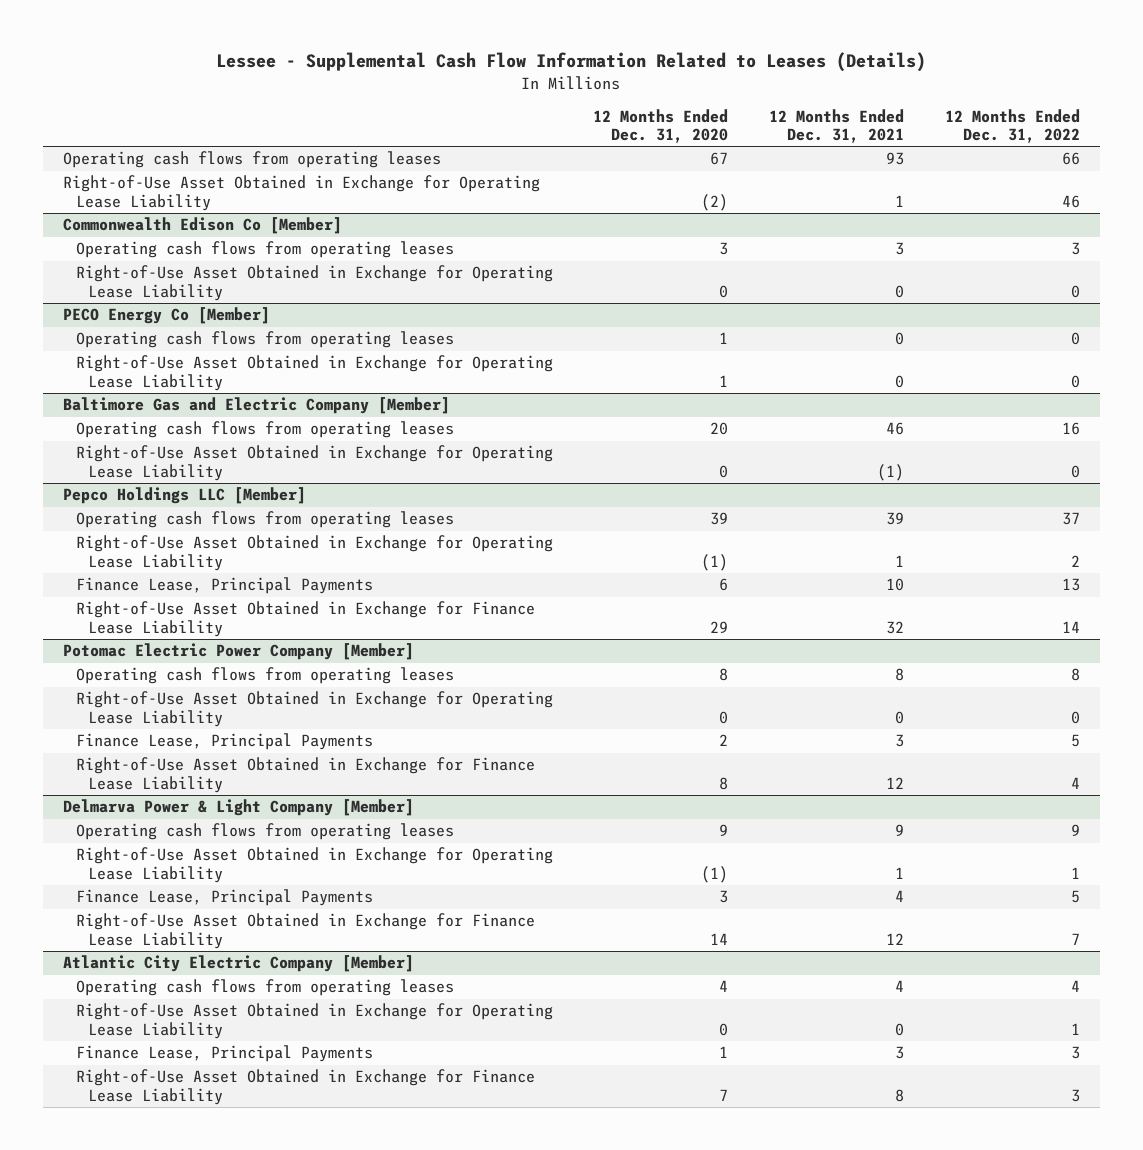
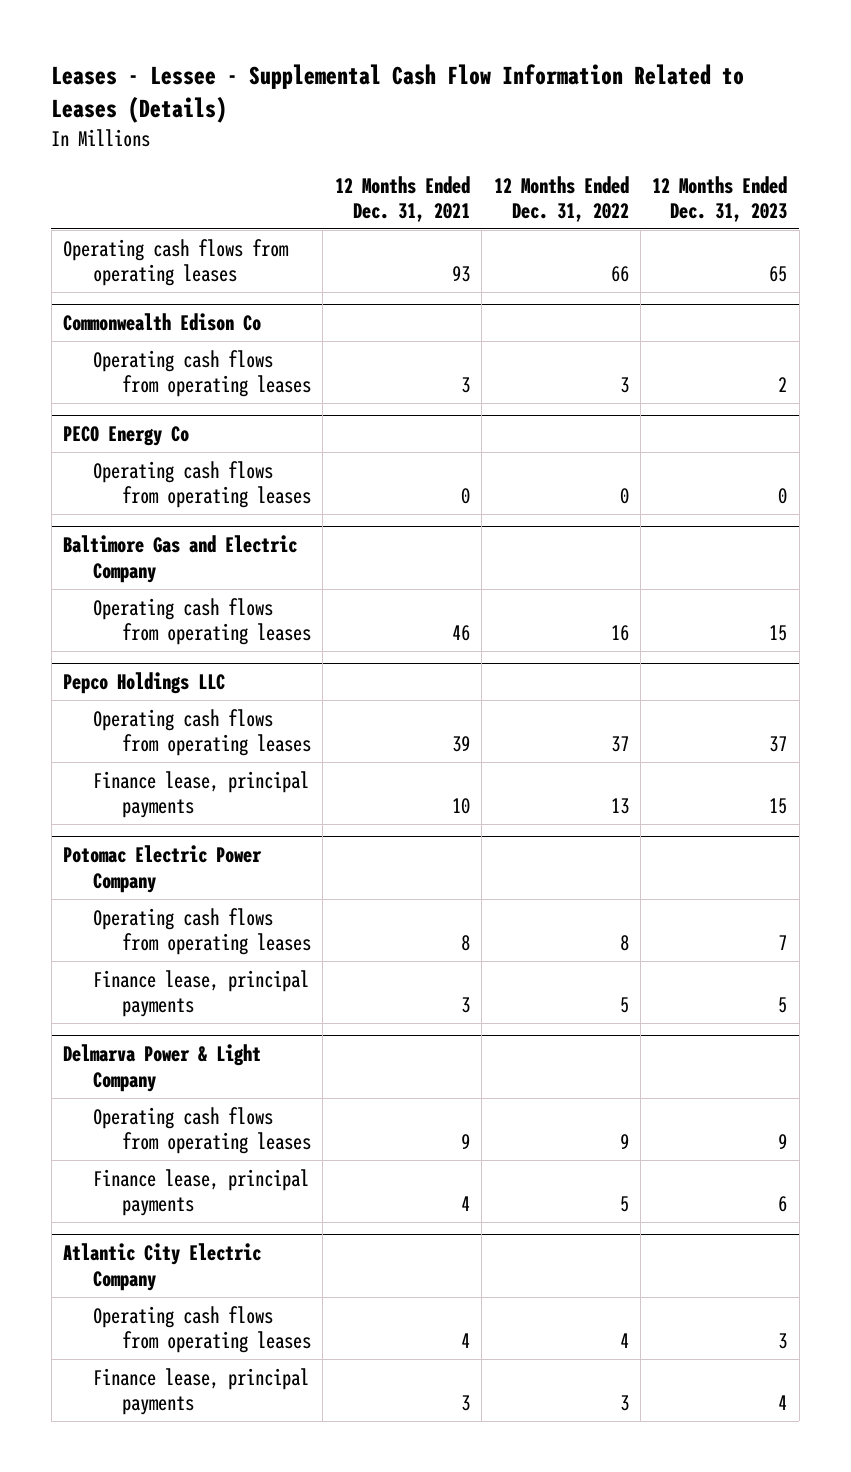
- Lessee - Supplemental Cash Flow Information Related to Leases (Details)
+ Leases - Lessee - Supplemental Cash Flow Information Related to Leases (Details)
- | 12 Months Ended Dec. 31, 2020 | 12 Months Ended Dec. 31, 2021 | 12 Months Ended Dec. 31, 2022
+ | 12 Months Ended Dec. 31, 2021 | 12 Months Ended Dec. 31, 2022 | 12 Months Ended Dec. 31, 2023
- Right-of-Use Asset Obtained in Exchange for Operating Lease Liability | (2) | 1 | 46
- Commonwealth Edison Co [Member]
+ Commonwealth Edison Co
- Right-of-Use Asset Obtained in Exchange for Operating Lease Liability | 0 | 0 | 0
- PECO Energy Co [Member]
+ PECO Energy Co
- Right-of-Use Asset Obtained in Exchange for Operating Lease Liability | 1 | 0 | 0
- Baltimore Gas and Electric Company [Member]
+ Baltimore Gas and Electric Company
- Right-of-Use Asset Obtained in Exchange for Operating Lease Liability | 0 | (1) | 0
- Pepco Holdings LLC [Member]
+ Pepco Holdings LLC
- Right-of-Use Asset Obtained in Exchange for Operating Lease Liability | (1) | 1 | 2
- Finance Lease, Principal Payments | 6 | 10 | 13
- Right-of-Use Asset Obtained in Exchange for Finance Lease Liability | 29 | 32 | 14
- Potomac Electric Power Company [Member]
+ Finance lease, principal payments | 10 | 13 | 15
+ Potomac Electric Power Company
- Right-of-Use Asset Obtained in Exchange for Operating Lease Liability | 0 | 0 | 0
- Finance Lease, Principal Payments | 2 | 3 | 5
- Right-of-Use Asset Obtained in Exchange for Finance Lease Liability | 8 | 12 | 4
- Delmarva Power & Light Company [Member]
+ Finance lease, principal payments | 3 | 5 | 5
+ Delmarva Power & Light Company
- Right-of-Use Asset Obtained in Exchange for Operating Lease Liability | (1) | 1 | 1
- Finance Lease, Principal Payments | 3 | 4 | 5
- Right-of-Use Asset Obtained in Exchange for Finance Lease Liability | 14 | 12 | 7
- Atlantic City Electric Company [Member]
+ Finance lease, principal payments | 4 | 5 | 6
+ Atlantic City Electric Company
- Right-of-Use Asset Obtained in Exchange for Operating Lease Liability | 0 | 0 | 1
- Finance Lease, Principal Payments | 1 | 3 | 3
- Right-of-Use Asset Obtained in Exchange for Finance Lease Liability | 7 | 8 | 3
+ Finance lease, principal payments | 3 | 3 | 4

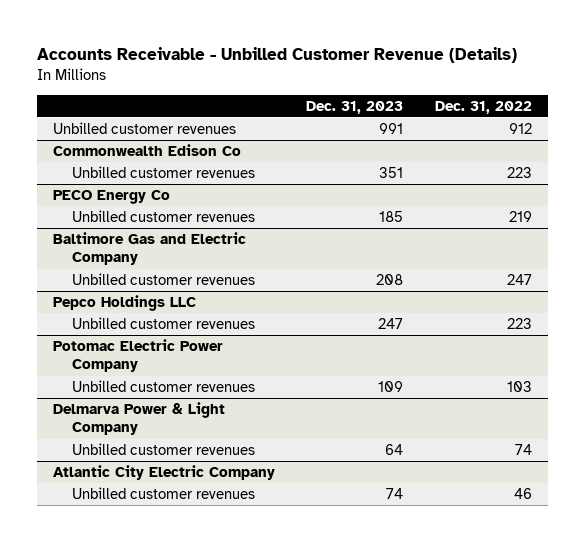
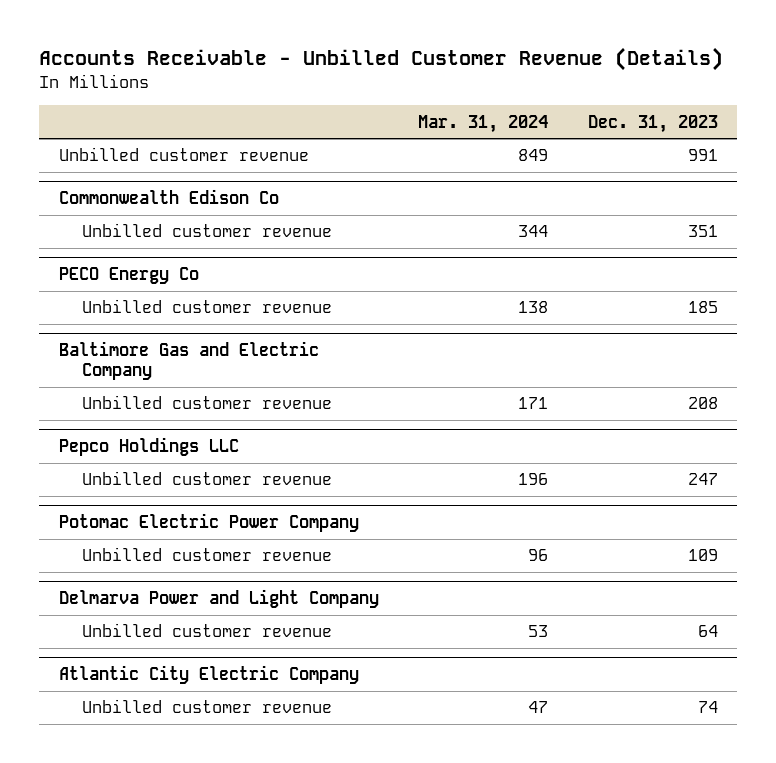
- | Dec. 31, 2023 | Dec. 31, 2022
+ | Mar. 31, 2024 | Dec. 31, 2023
- Unbilled customer revenues | 991 | 912
+ Unbilled customer revenue | 849 | 991
@ Commonwealth Edison Co
- Unbilled customer revenues | 351 | 223
+ Unbilled customer revenue | 344 | 351
@ PECO Energy Co
- Unbilled customer revenues | 185 | 219
+ Unbilled customer revenue | 138 | 185
@ Baltimore Gas and Electric Company
- Unbilled customer revenues | 208 | 247
+ Unbilled customer revenue | 171 | 208
@ Pepco Holdings LLC
- Unbilled customer revenues | 247 | 223
+ Unbilled customer revenue | 196 | 247
@ Potomac Electric Power Company
- Unbilled customer revenues | 109 | 103
- Delmarva Power & Light Company
- Unbilled customer revenues | 64 | 74
@ Potomac Electric Power Company
+ Unbilled customer revenue | 96 | 109
+ Delmarva Power and Light Company
+ Unbilled customer revenue | 53 | 64
@ Atlantic City Electric Company
- Unbilled customer revenues | 74 | 46
+ Unbilled customer revenue | 47 | 74

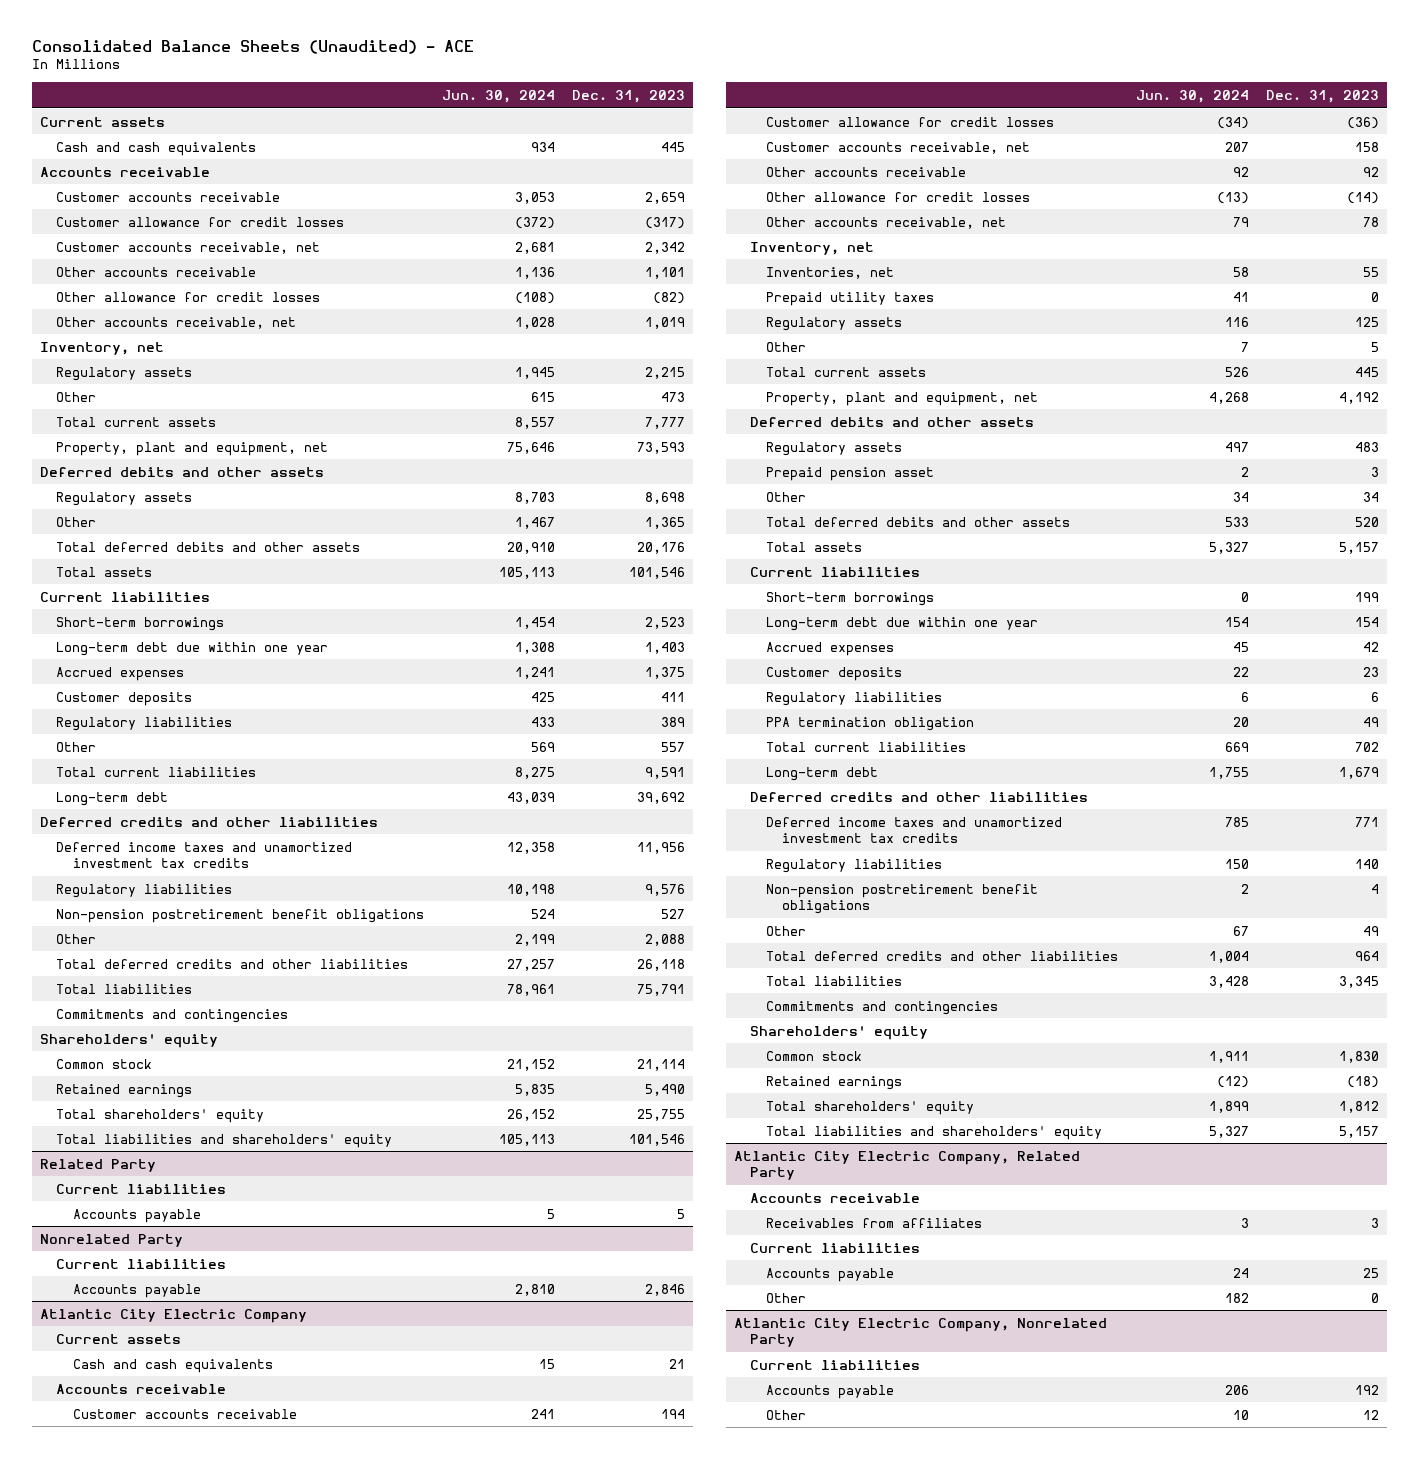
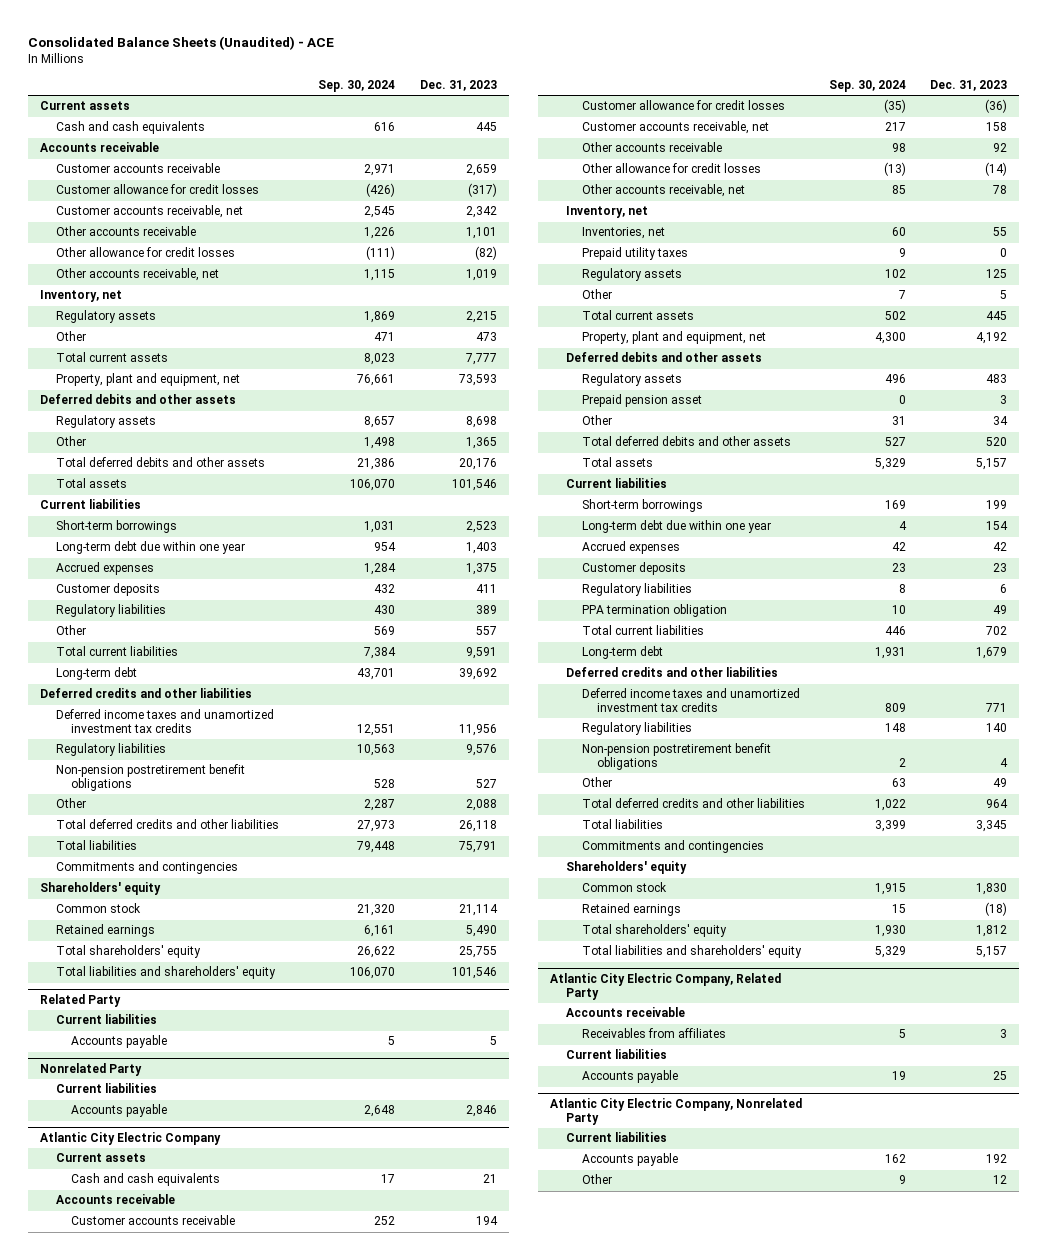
- | Jun. 30, 2024 | Dec. 31, 2023
+ | Sep. 30, 2024 | Dec. 31, 2023
@ Atlantic City Electric Company, Related Party
- Other | 182 | 0

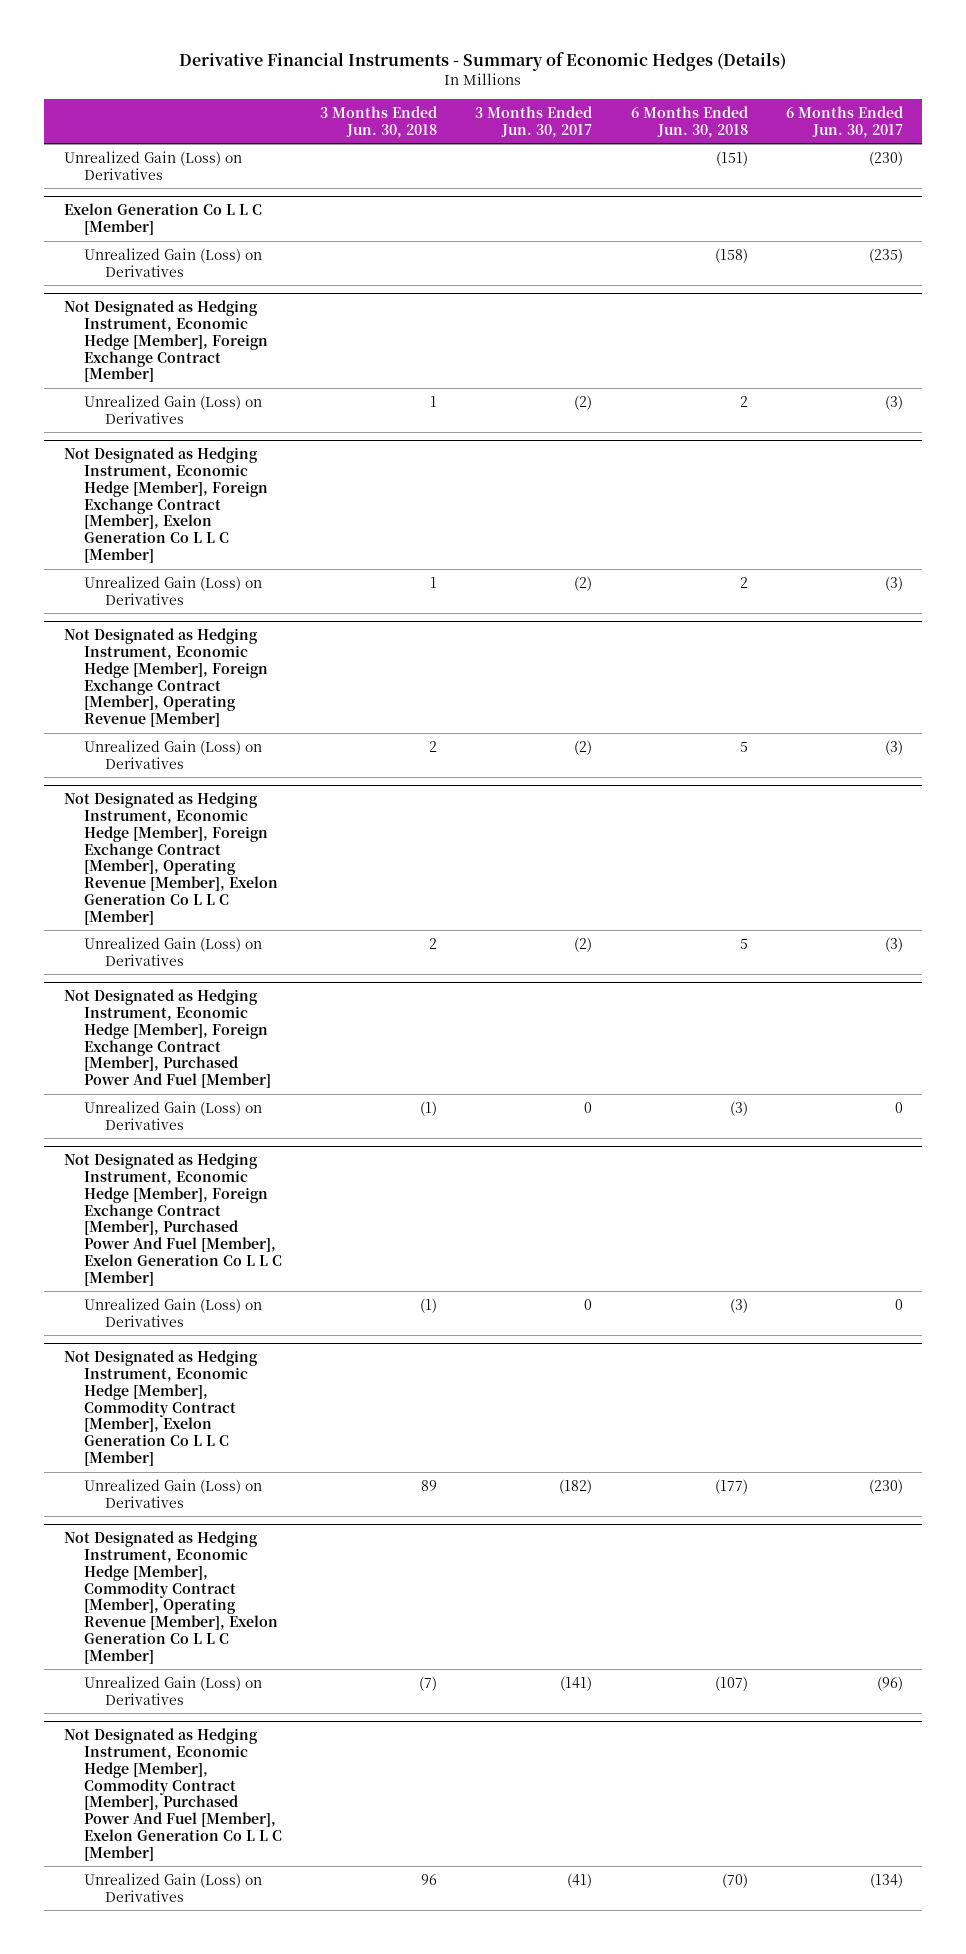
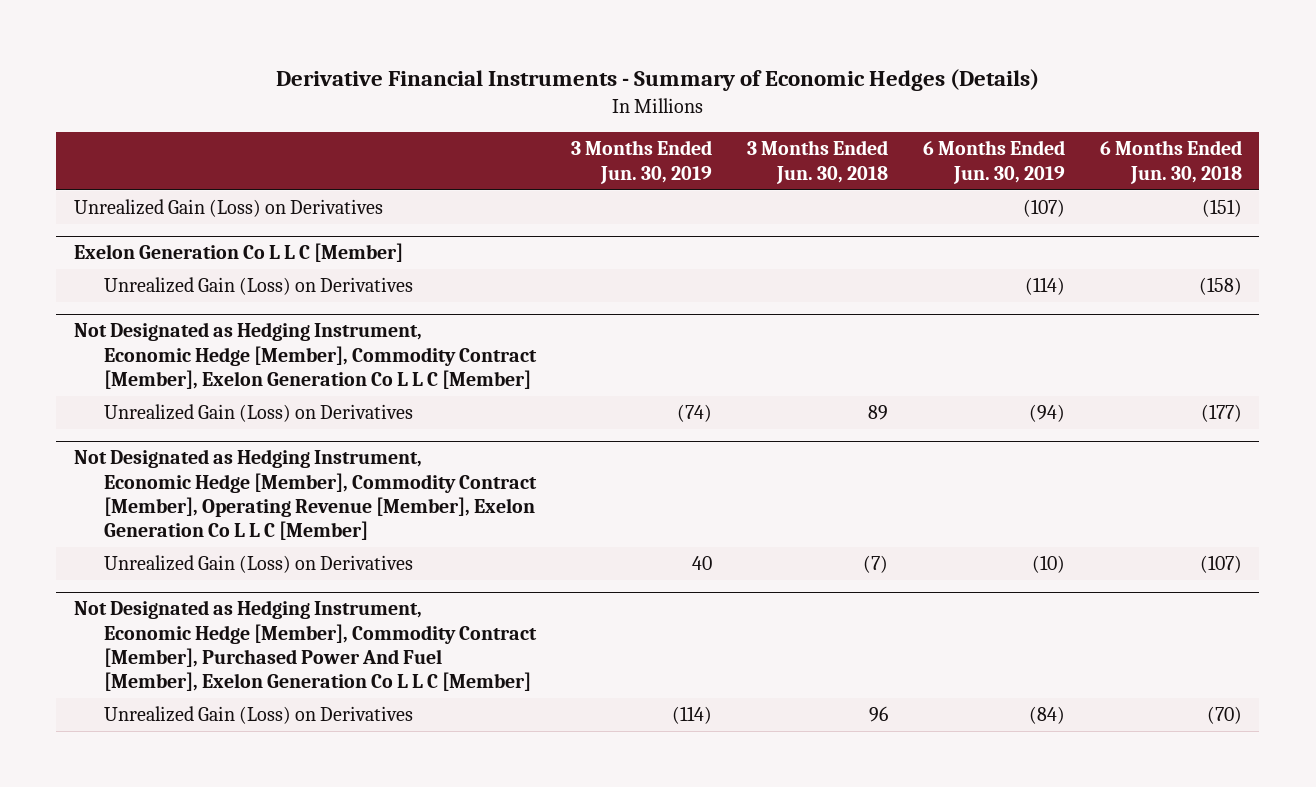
- | 3 Months Ended Jun. 30, 2018 | 3 Months Ended Jun. 30, 2017 | 6 Months Ended Jun. 30, 2018 | 6 Months Ended Jun. 30, 2017
+ | 3 Months Ended Jun. 30, 2019 | 3 Months Ended Jun. 30, 2018 | 6 Months Ended Jun. 30, 2019 | 6 Months Ended Jun. 30, 2018
- Not Designated as Hedging Instrument, Economic Hedge [Member], Foreign Exchange Contract [Member]
- Unrealized Gain (Loss) on Derivatives | 1 | (2) | 2 | (3)
- Not Designated as Hedging Instrument, Economic Hedge [Member], Foreign Exchange Contract [Member], Exelon Generation Co L L C [Member]
- Unrealized Gain (Loss) on Derivatives | 1 | (2) | 2 | (3)
- Not Designated as Hedging Instrument, Economic Hedge [Member], Foreign Exchange Contract [Member], Operating Revenue [Member]
- Unrealized Gain (Loss) on Derivatives | 2 | (2) | 5 | (3)
- Not Designated as Hedging Instrument, Economic Hedge [Member], Foreign Exchange Contract [Member], Operating Revenue [Member], Exelon Generation Co L L C [Member]
- Unrealized Gain (Loss) on Derivatives | 2 | (2) | 5 | (3)
- Not Designated as Hedging Instrument, Economic Hedge [Member], Foreign Exchange Contract [Member], Purchased Power And Fuel [Member]
- Unrealized Gain (Loss) on Derivatives | (1) | 0 | (3) | 0
- Not Designated as Hedging Instrument, Economic Hedge [Member], Foreign Exchange Contract [Member], Purchased Power And Fuel [Member], Exelon Generation Co L L C [Member]
- Unrealized Gain (Loss) on Derivatives | (1) | 0 | (3) | 0

